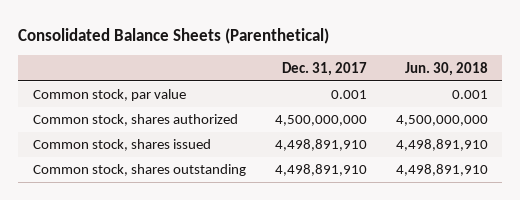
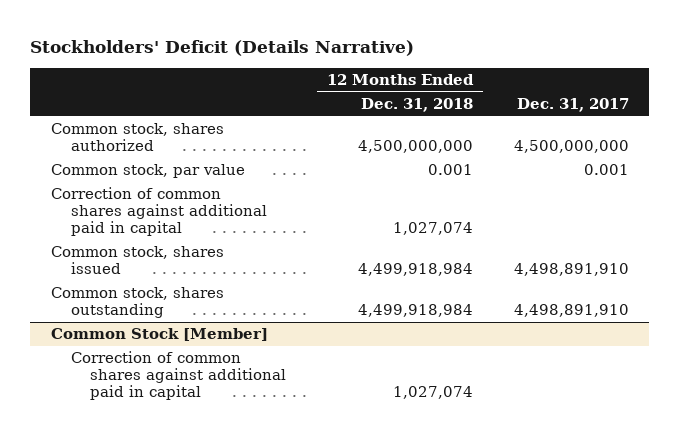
- Consolidated Balance Sheets (Parenthetical)
+ Stockholders' Deficit (Details Narrative)
- | Dec. 31, 2017 | Jun. 30, 2018
+ | 12 Months Ended Dec. 31, 2018 | Dec. 31, 2017
moved down: Common stock, par value | 0.001 | 0.001
+ Correction of common shares against additional paid in capital | 1,027,074 |
+ Common Stock [Member]
+ Correction of common shares against additional paid in capital | 1,027,074 |

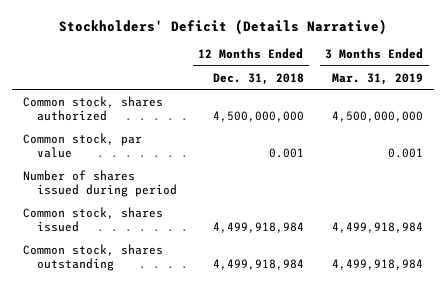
- | 12 Months Ended Dec. 31, 2018 | Dec. 31, 2017
+ | 12 Months Ended Dec. 31, 2018 | 3 Months Ended Mar. 31, 2019
- Correction of common shares against additional paid in capital | 1,027,074 |
+ Number of shares issued during period
- Common Stock [Member]
- Correction of common shares against additional paid in capital | 1,027,074 |

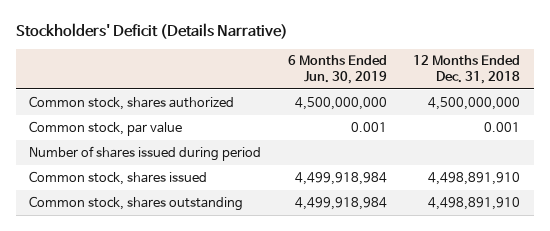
- | 12 Months Ended Dec. 31, 2018 | 3 Months Ended Mar. 31, 2019
+ | 6 Months Ended Jun. 30, 2019 | 12 Months Ended Dec. 31, 2018
- Common stock, shares issued | 4,499,918,984 | 4,499,918,984
- Common stock, shares outstanding | 4,499,918,984 | 4,499,918,984
+ Common stock, shares issued | 4,499,918,984 | 4,498,891,910
+ Common stock, shares outstanding | 4,499,918,984 | 4,498,891,910

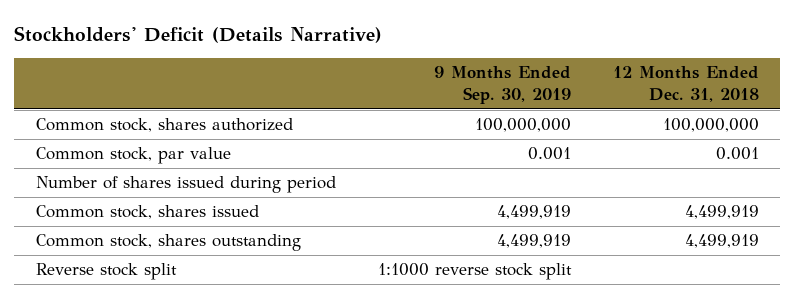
- | 6 Months Ended Jun. 30, 2019 | 12 Months Ended Dec. 31, 2018
+ | 9 Months Ended Sep. 30, 2019 | 12 Months Ended Dec. 31, 2018
- Common stock, shares authorized | 4,500,000,000 | 4,500,000,000
+ Common stock, shares authorized | 100,000,000 | 100,000,000
- Common stock, shares issued | 4,499,918,984 | 4,498,891,910
- Common stock, shares outstanding | 4,499,918,984 | 4,498,891,910
+ Common stock, shares issued | 4,499,919 | 4,499,919
+ Common stock, shares outstanding | 4,499,919 | 4,499,919
+ Reverse stock split | 1:1000 reverse stock split |

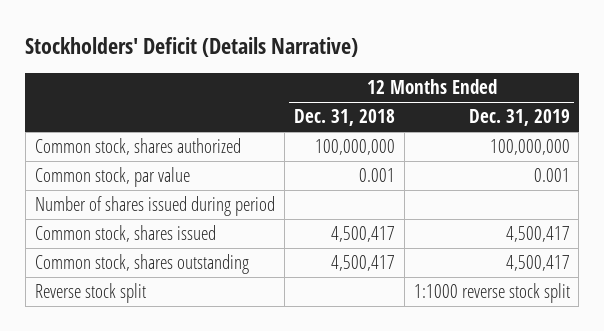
- | 9 Months Ended Sep. 30, 2019 | 12 Months Ended Dec. 31, 2018
+ | 12 Months Ended Dec. 31, 2018 | 12 Months Ended Dec. 31, 2019
- Common stock, shares issued | 4,499,919 | 4,499,919
- Common stock, shares outstanding | 4,499,919 | 4,499,919
+ Common stock, shares issued | 4,500,417 | 4,500,417
+ Common stock, shares outstanding | 4,500,417 | 4,500,417

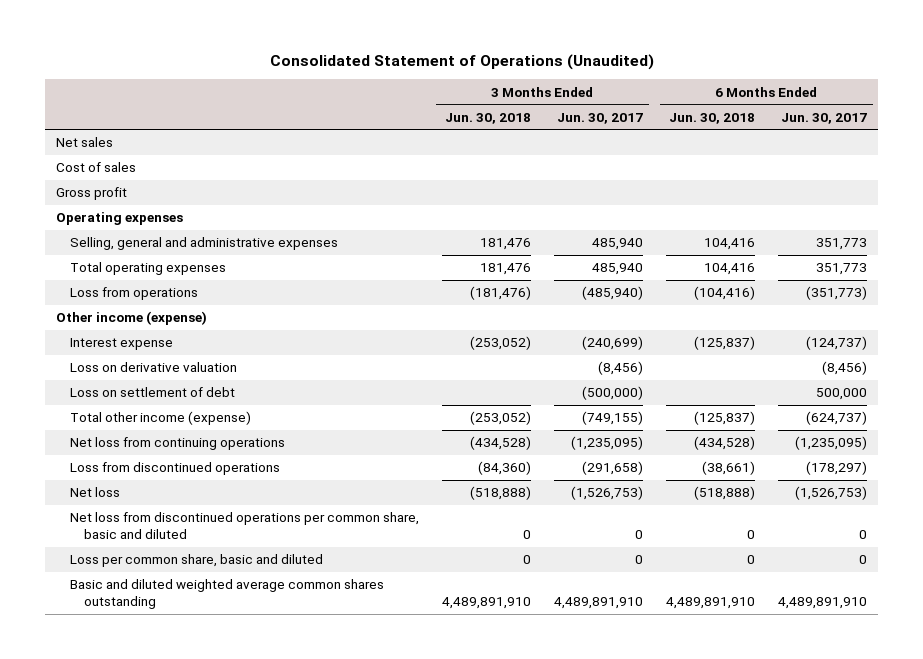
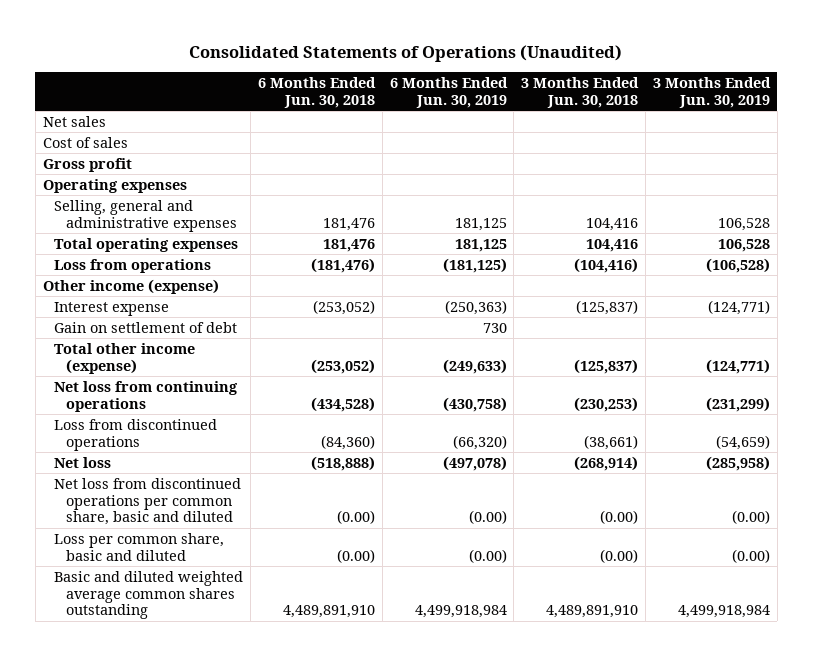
- Consolidated Statement of Operations (Unaudited)
+ Consolidated Statements of Operations (Unaudited)
- | 3 Months Ended Jun. 30, 2018 | 3 Months Ended Jun. 30, 2017 | 6 Months Ended Jun. 30, 2018 | 6 Months Ended Jun. 30, 2017
+ | 6 Months Ended Jun. 30, 2018 | 6 Months Ended Jun. 30, 2019 | 3 Months Ended Jun. 30, 2018 | 3 Months Ended Jun. 30, 2019
- Selling, general and administrative expenses | 181,476 | 485,940 | 104,416 | 351,773
- Total operating expenses | 181,476 | 485,940 | 104,416 | 351,773
- Loss from operations | (181,476) | (485,940) | (104,416) | (351,773)
+ Selling, general and administrative expenses | 181,476 | 181,125 | 104,416 | 106,528
+ Total operating expenses | 181,476 | 181,125 | 104,416 | 106,528
+ Loss from operations | (181,476) | (181,125) | (104,416) | (106,528)
- Interest expense | (253,052) | (240,699) | (125,837) | (124,737)
- Loss on derivative valuation | | (8,456) | | (8,456)
- Loss on settlement of debt | | (500,000) | | 500,000
- Total other income (expense) | (253,052) | (749,155) | (125,837) | (624,737)
- Net loss from continuing operations | (434,528) | (1,235,095) | (434,528) | (1,235,095)
- Loss from discontinued operations | (84,360) | (291,658) | (38,661) | (178,297)
- Net loss | (518,888) | (1,526,753) | (518,888) | (1,526,753)
- Net loss from discontinued operations per common share, basic and diluted | 0 | 0 | 0 | 0
- Loss per common share, basic and diluted | 0 | 0 | 0 | 0
+ Interest expense | (253,052) | (250,363) | (125,837) | (124,771)
+ Gain on settlement of debt | | 730 | |
+ Total other income (expense) | (253,052) | (249,633) | (125,837) | (124,771)
+ Net loss from continuing operations | (434,528) | (430,758) | (230,253) | (231,299)
+ Loss from discontinued operations | (84,360) | (66,320) | (38,661) | (54,659)
+ Net loss | (518,888) | (497,078) | (268,914) | (285,958)
+ Net loss from discontinued operations per common share, basic and diluted | (0.00) | (0.00) | (0.00) | (0.00)
+ Loss per common share, basic and diluted | (0.00) | (0.00) | (0.00) | (0.00)

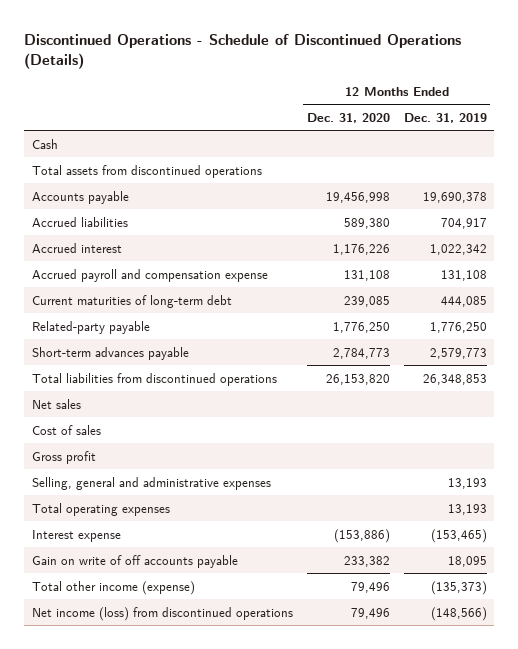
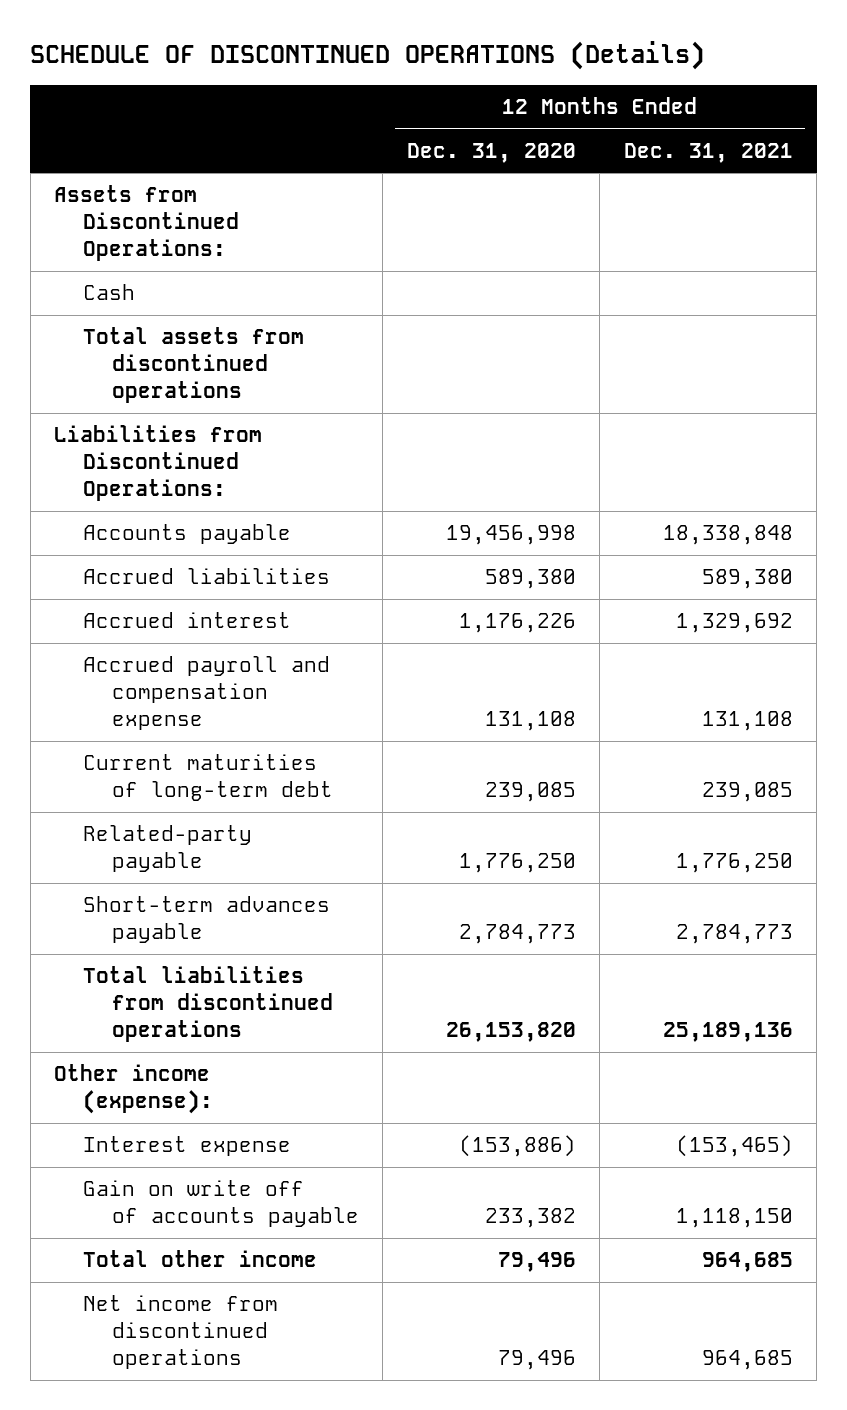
- Discontinued Operations - Schedule of Discontinued Operations (Details)
+ SCHEDULE OF DISCONTINUED OPERATIONS (Details)
- | 12 Months Ended Dec. 31, 2020 | 12 Months Ended Dec. 31, 2019
+ | 12 Months Ended Dec. 31, 2020 | 12 Months Ended Dec. 31, 2021
+ Assets from Discontinued Operations:
+ Liabilities from Discontinued Operations:
- Net sales
- Cost of sales
- Gross profit
- Selling, general and administrative expenses | | 13,193
- Total operating expenses | | 13,193
+ Other income (expense):
- Gain on write of off accounts payable | 233,382 | 18,095
- Total other income (expense) | 79,496 | (135,373)
- Net income (loss) from discontinued operations | 79,496 | (148,566)
+ Gain on write off of accounts payable | 233,382 | 1,118,150
+ Total other income | 79,496 | 964,685
+ Net income from discontinued operations | 79,496 | 964,685

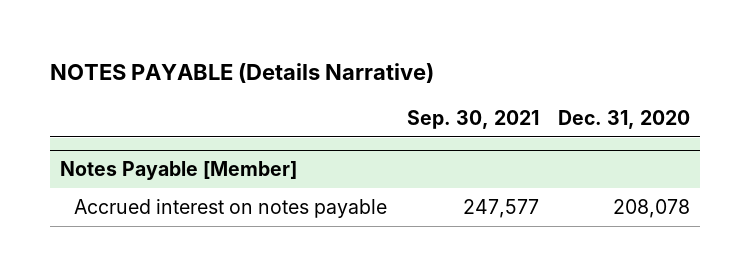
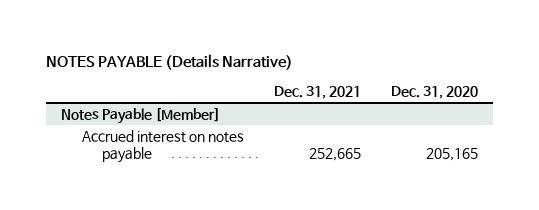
- | Sep. 30, 2021 | Dec. 31, 2020
+ | Dec. 31, 2021 | Dec. 31, 2020
@ Notes Payable [Member]
- Accrued interest on notes payable | 247,577 | 208,078
+ Accrued interest on notes payable | 252,665 | 205,165

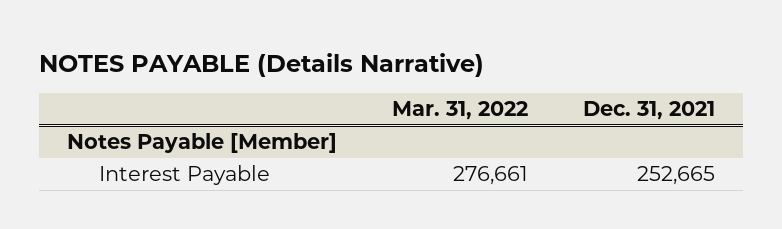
- | Dec. 31, 2021 | Dec. 31, 2020
+ | Mar. 31, 2022 | Dec. 31, 2021
@ Notes Payable [Member]
- Accrued interest on notes payable | 252,665 | 205,165
+ Interest Payable | 276,661 | 252,665

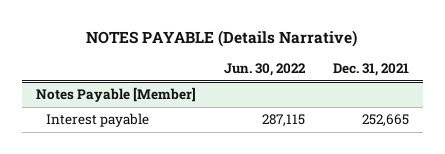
- | Mar. 31, 2022 | Dec. 31, 2021
+ | Jun. 30, 2022 | Dec. 31, 2021
@ Notes Payable [Member]
- Interest Payable | 276,661 | 252,665
+ Interest payable | 287,115 | 252,665

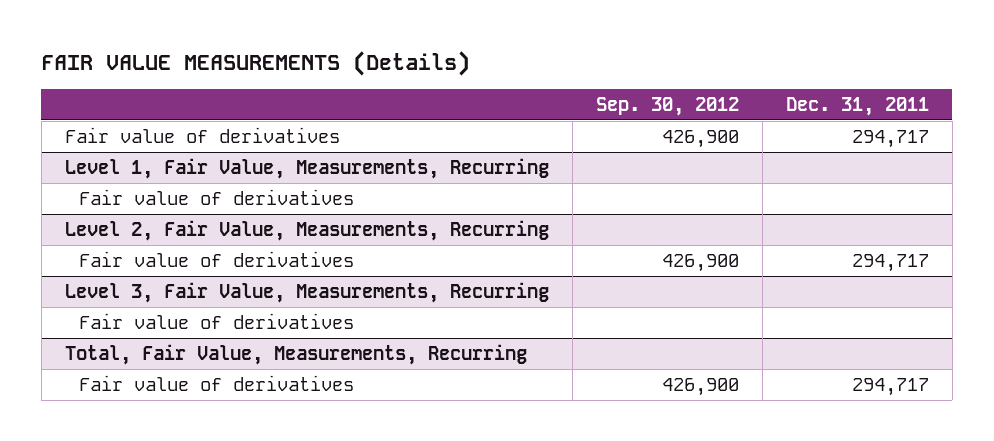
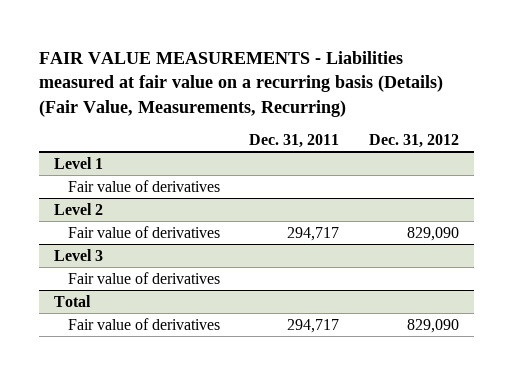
- FAIR VALUE MEASUREMENTS (Details)
+ FAIR VALUE MEASUREMENTS - Liabilities measured at fair value on a recurring basis (Details) (Fair Value, Measurements, Recurring)
- | Sep. 30, 2012 | Dec. 31, 2011
+ | Dec. 31, 2011 | Dec. 31, 2012
- Fair value of derivatives | 426,900 | 294,717
- Level 1, Fair Value, Measurements, Recurring
+ Level 1
- Level 2, Fair Value, Measurements, Recurring
+ Level 2
- Level 3, Fair Value, Measurements, Recurring
+ Level 3
- Total, Fair Value, Measurements, Recurring
+ Total

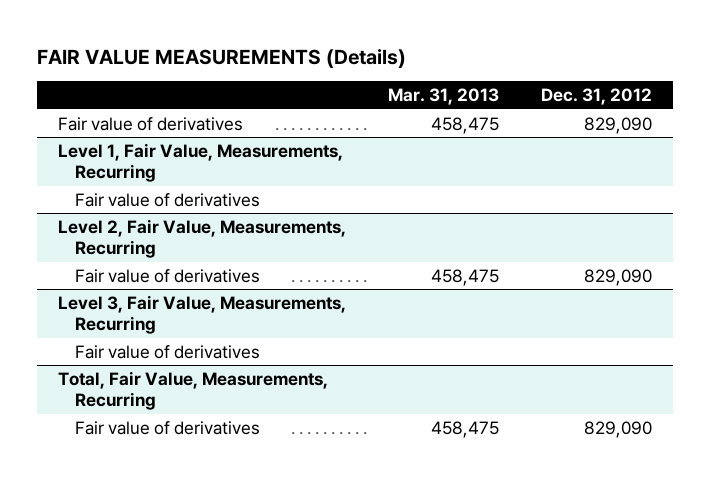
- FAIR VALUE MEASUREMENTS - Liabilities measured at fair value on a recurring basis (Details) (Fair Value, Measurements, Recurring)
+ FAIR VALUE MEASUREMENTS (Details)
- | Dec. 31, 2011 | Dec. 31, 2012
+ | Mar. 31, 2013 | Dec. 31, 2012
- Level 1
+ Fair value of derivatives | 458,475 | 829,090
+ Level 1, Fair Value, Measurements, Recurring
- Level 2
+ Level 2, Fair Value, Measurements, Recurring
- Level 3
+ Level 3, Fair Value, Measurements, Recurring
- Total
+ Total, Fair Value, Measurements, Recurring

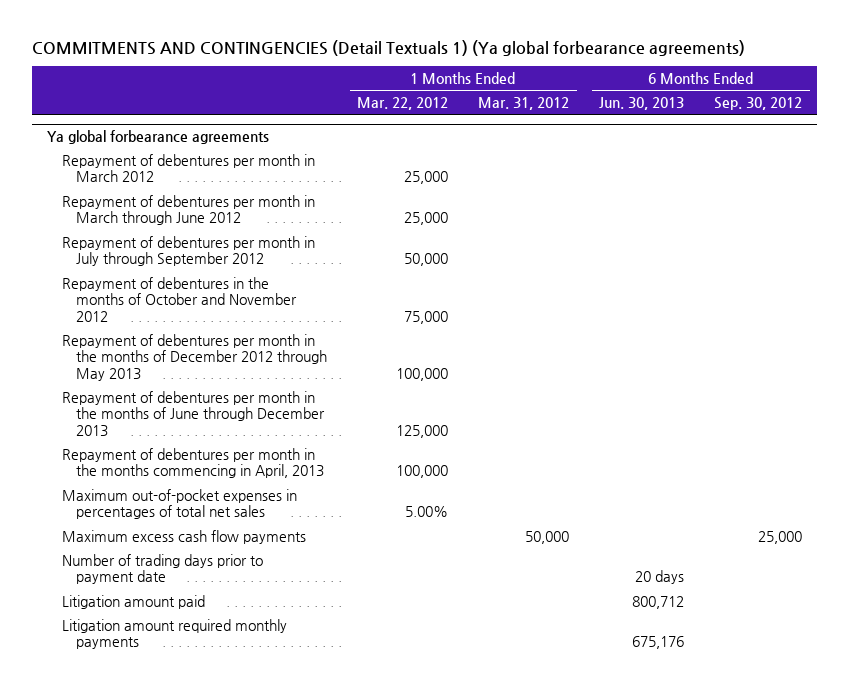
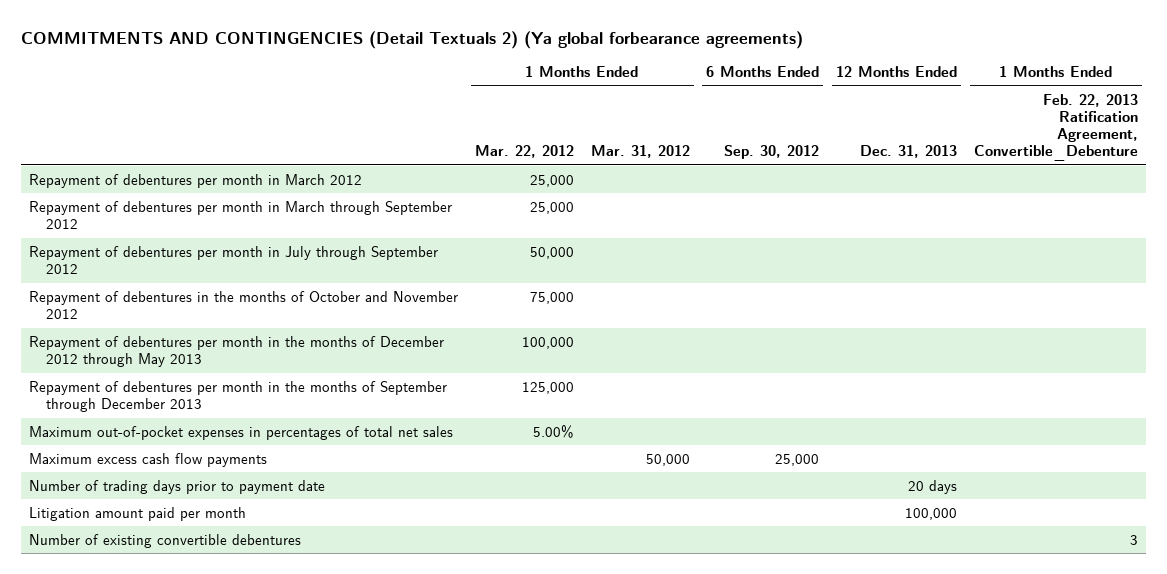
- COMMITMENTS AND CONTINGENCIES (Detail Textuals 1) (Ya global forbearance agreements)
+ COMMITMENTS AND CONTINGENCIES (Detail Textuals 2) (Ya global forbearance agreements)
- | 1 Months Ended Mar. 22, 2012 | 1 Months Ended Mar. 31, 2012 | 6 Months Ended Jun. 30, 2013 | 6 Months Ended Sep. 30, 2012
+ | 1 Months Ended Mar. 22, 2012 | 1 Months Ended Mar. 31, 2012 | 6 Months Ended Sep. 30, 2012 | 12 Months Ended Dec. 31, 2013 | 1 Months Ended Feb. 22, 2013 Ratification Agreement, Convertible_Debenture
- Ya global forbearance agreements
- Repayment of debentures per month in March through June 2012 | 25,000 | | |
+ Repayment of debentures per month in March through September 2012 | 25,000 | | | |
- Repayment of debentures per month in the months of June through December 2013 | 125,000 | | |
- Repayment of debentures per month in the months commencing in April, 2013 | 100,000 | | |
+ Repayment of debentures per month in the months of September through December 2013 | 125,000 | | | |
- Litigation amount paid | | | 800,712 |
- Litigation amount required monthly payments | | | 675,176 |
+ Litigation amount paid per month | | | | 100,000 |
+ Number of existing convertible debentures | | | | | 3

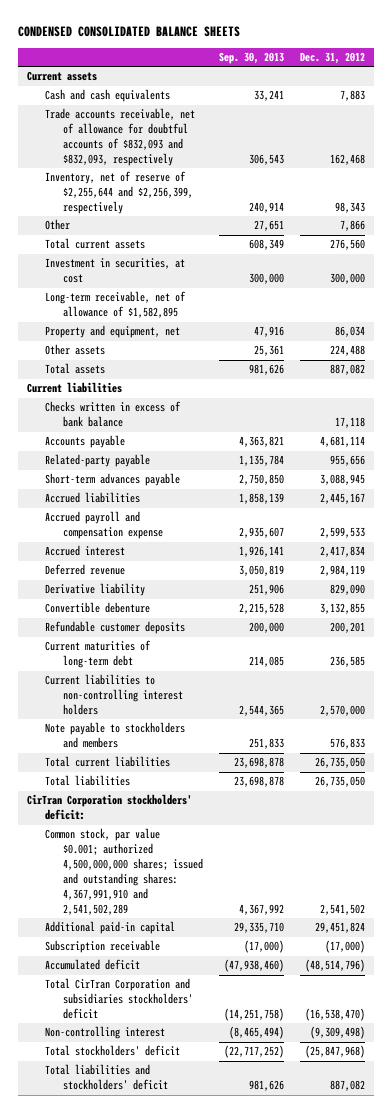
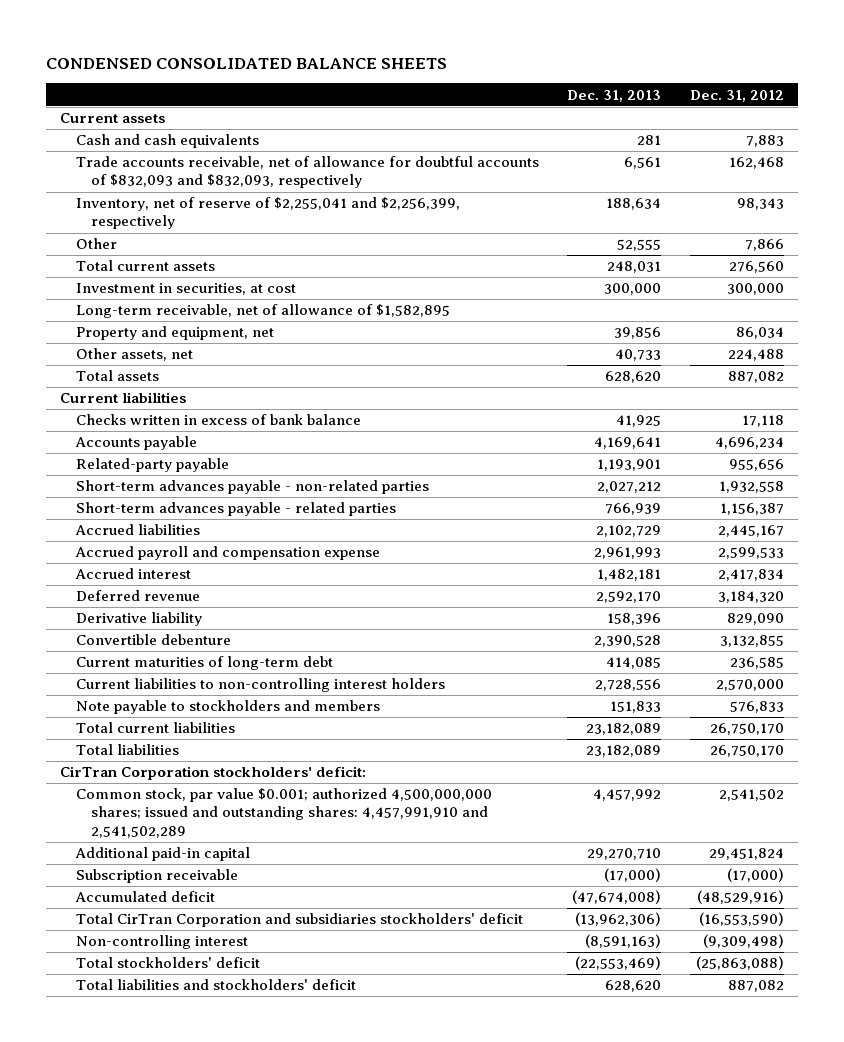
- | Sep. 30, 2013 | Dec. 31, 2012
+ | Dec. 31, 2013 | Dec. 31, 2012
- Inventory, net of reserve of $2,255,644 and $2,256,399, respectively | 240,914 | 98,343
+ Inventory, net of reserve of $2,255,041 and $2,256,399, respectively | 188,634 | 98,343
- Other assets | 25,361 | 224,488
+ Other assets, net | 40,733 | 224,488
- Accounts payable | 4,363,821 | 4,681,114
+ Accounts payable | 4,169,641 | 4,696,234
- Short-term advances payable | 2,750,850 | 3,088,945
+ Short-term advances payable - non-related parties | 2,027,212 | 1,932,558
+ Short-term advances payable - related parties | 766,939 | 1,156,387
- Deferred revenue | 3,050,819 | 2,984,119
+ Deferred revenue | 2,592,170 | 3,184,320
- Refundable customer deposits | 200,000 | 200,201
- Total current liabilities | 23,698,878 | 26,735,050
- Total liabilities | 23,698,878 | 26,735,050
+ Total current liabilities | 23,182,089 | 26,750,170
+ Total liabilities | 23,182,089 | 26,750,170
- Common stock, par value $0.001; authorized 4,500,000,000 shares; issued and outstanding shares: 4,367,991,910 and 2,541,502,289 | 4,367,992 | 2,541,502
+ Common stock, par value $0.001; authorized 4,500,000,000 shares; issued and outstanding shares: 4,457,991,910 and 2,541,502,289 | 4,457,992 | 2,541,502
- Accumulated deficit | (47,938,460) | (48,514,796)
- Total CirTran Corporation and subsidiaries stockholders' deficit | (14,251,758) | (16,538,470)
+ Accumulated deficit | (47,674,008) | (48,529,916)
+ Total CirTran Corporation and subsidiaries stockholders' deficit | (13,962,306) | (16,553,590)
- Total stockholders' deficit | (22,717,252) | (25,847,968)
+ Total stockholders' deficit | (22,553,469) | (25,863,088)

